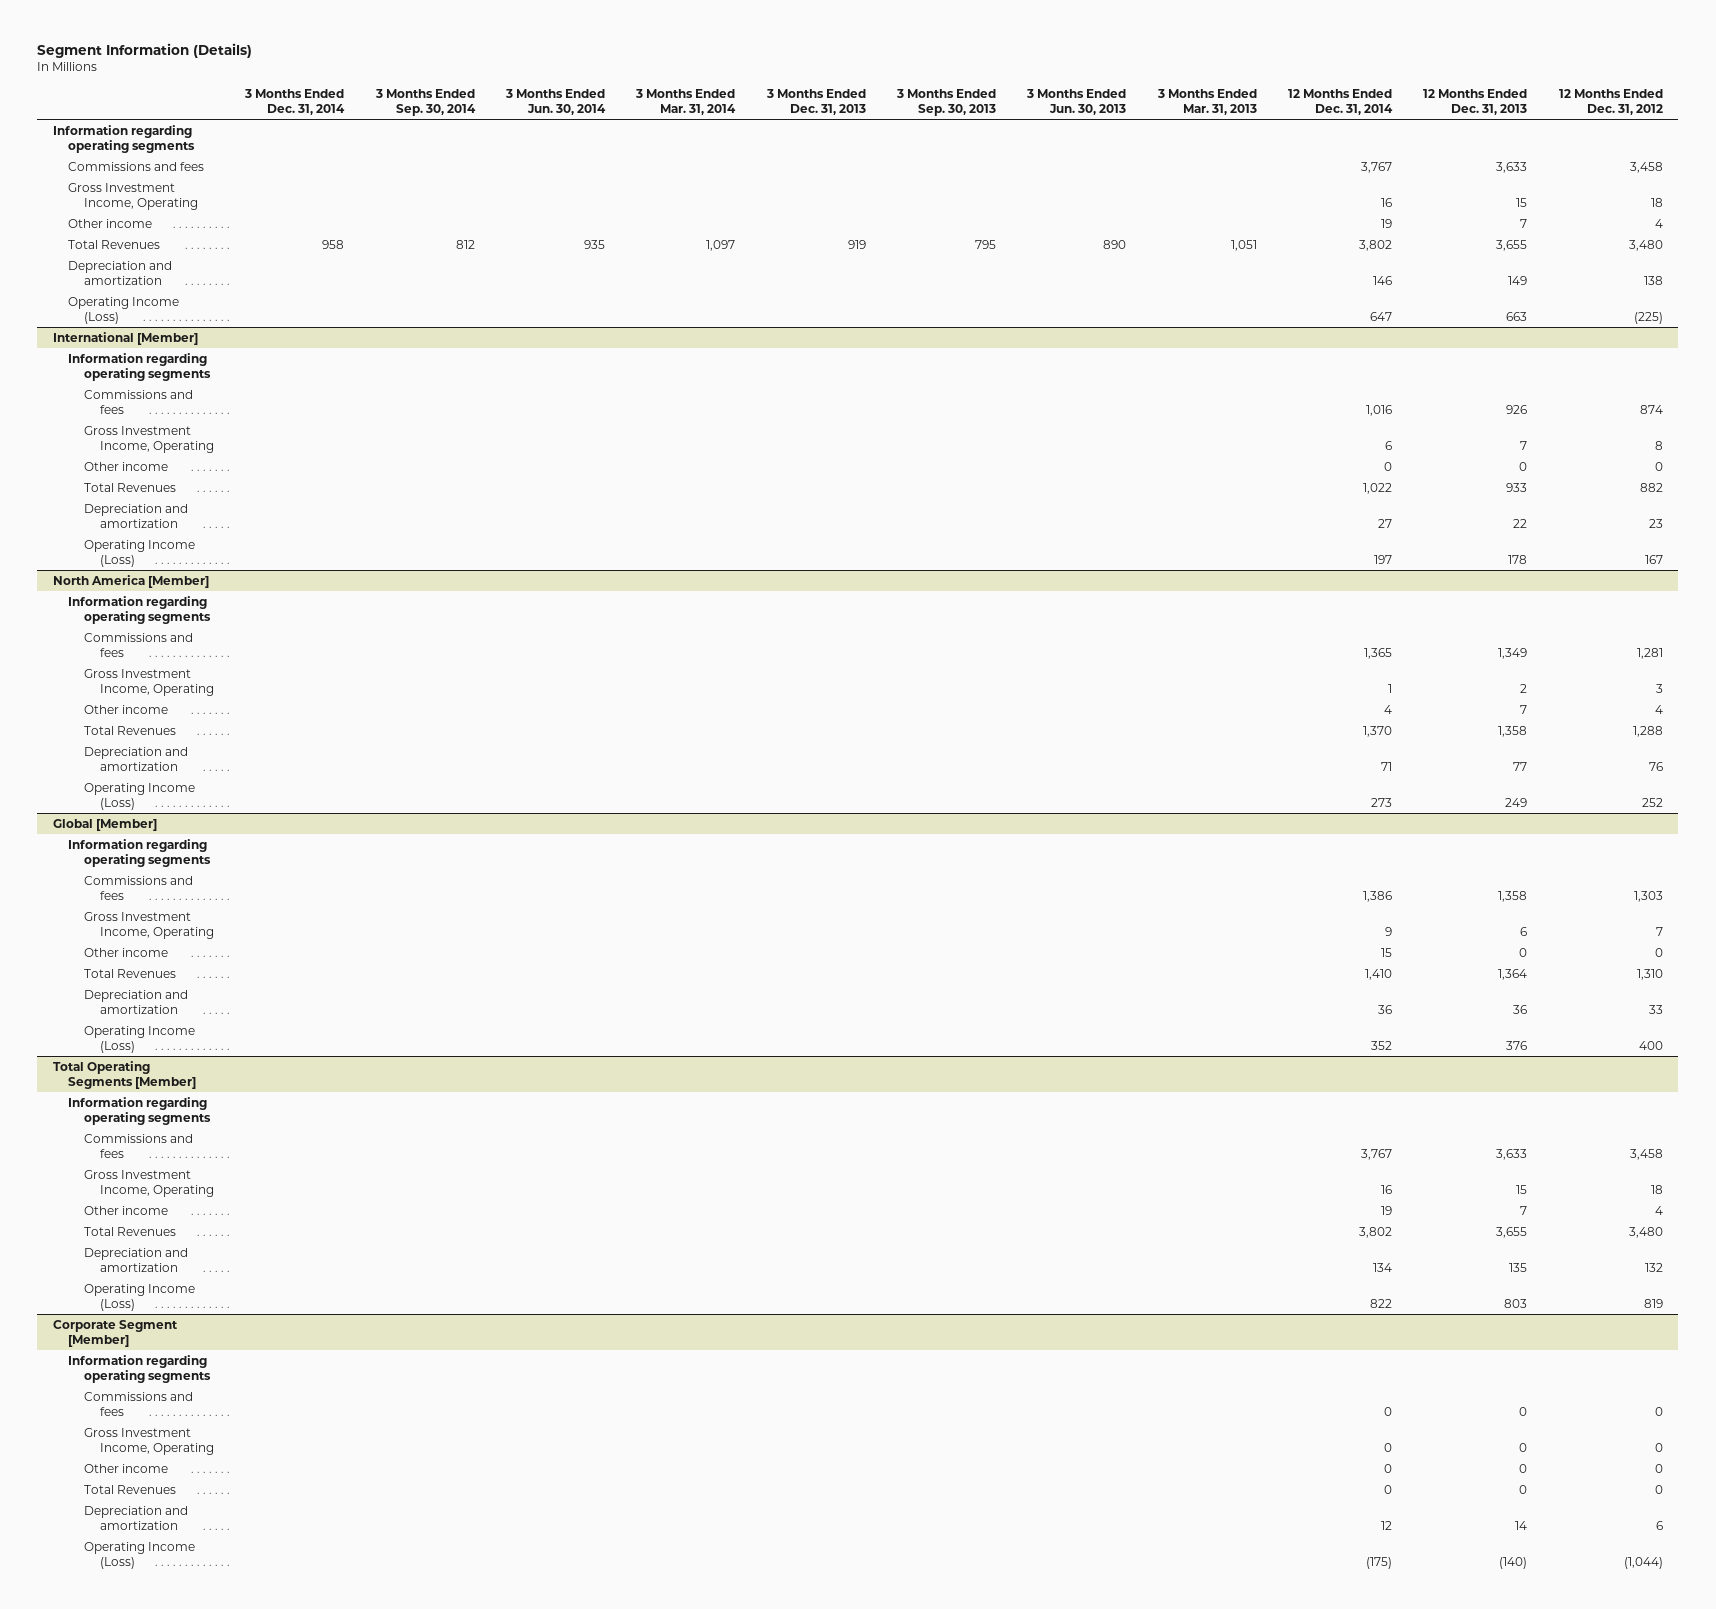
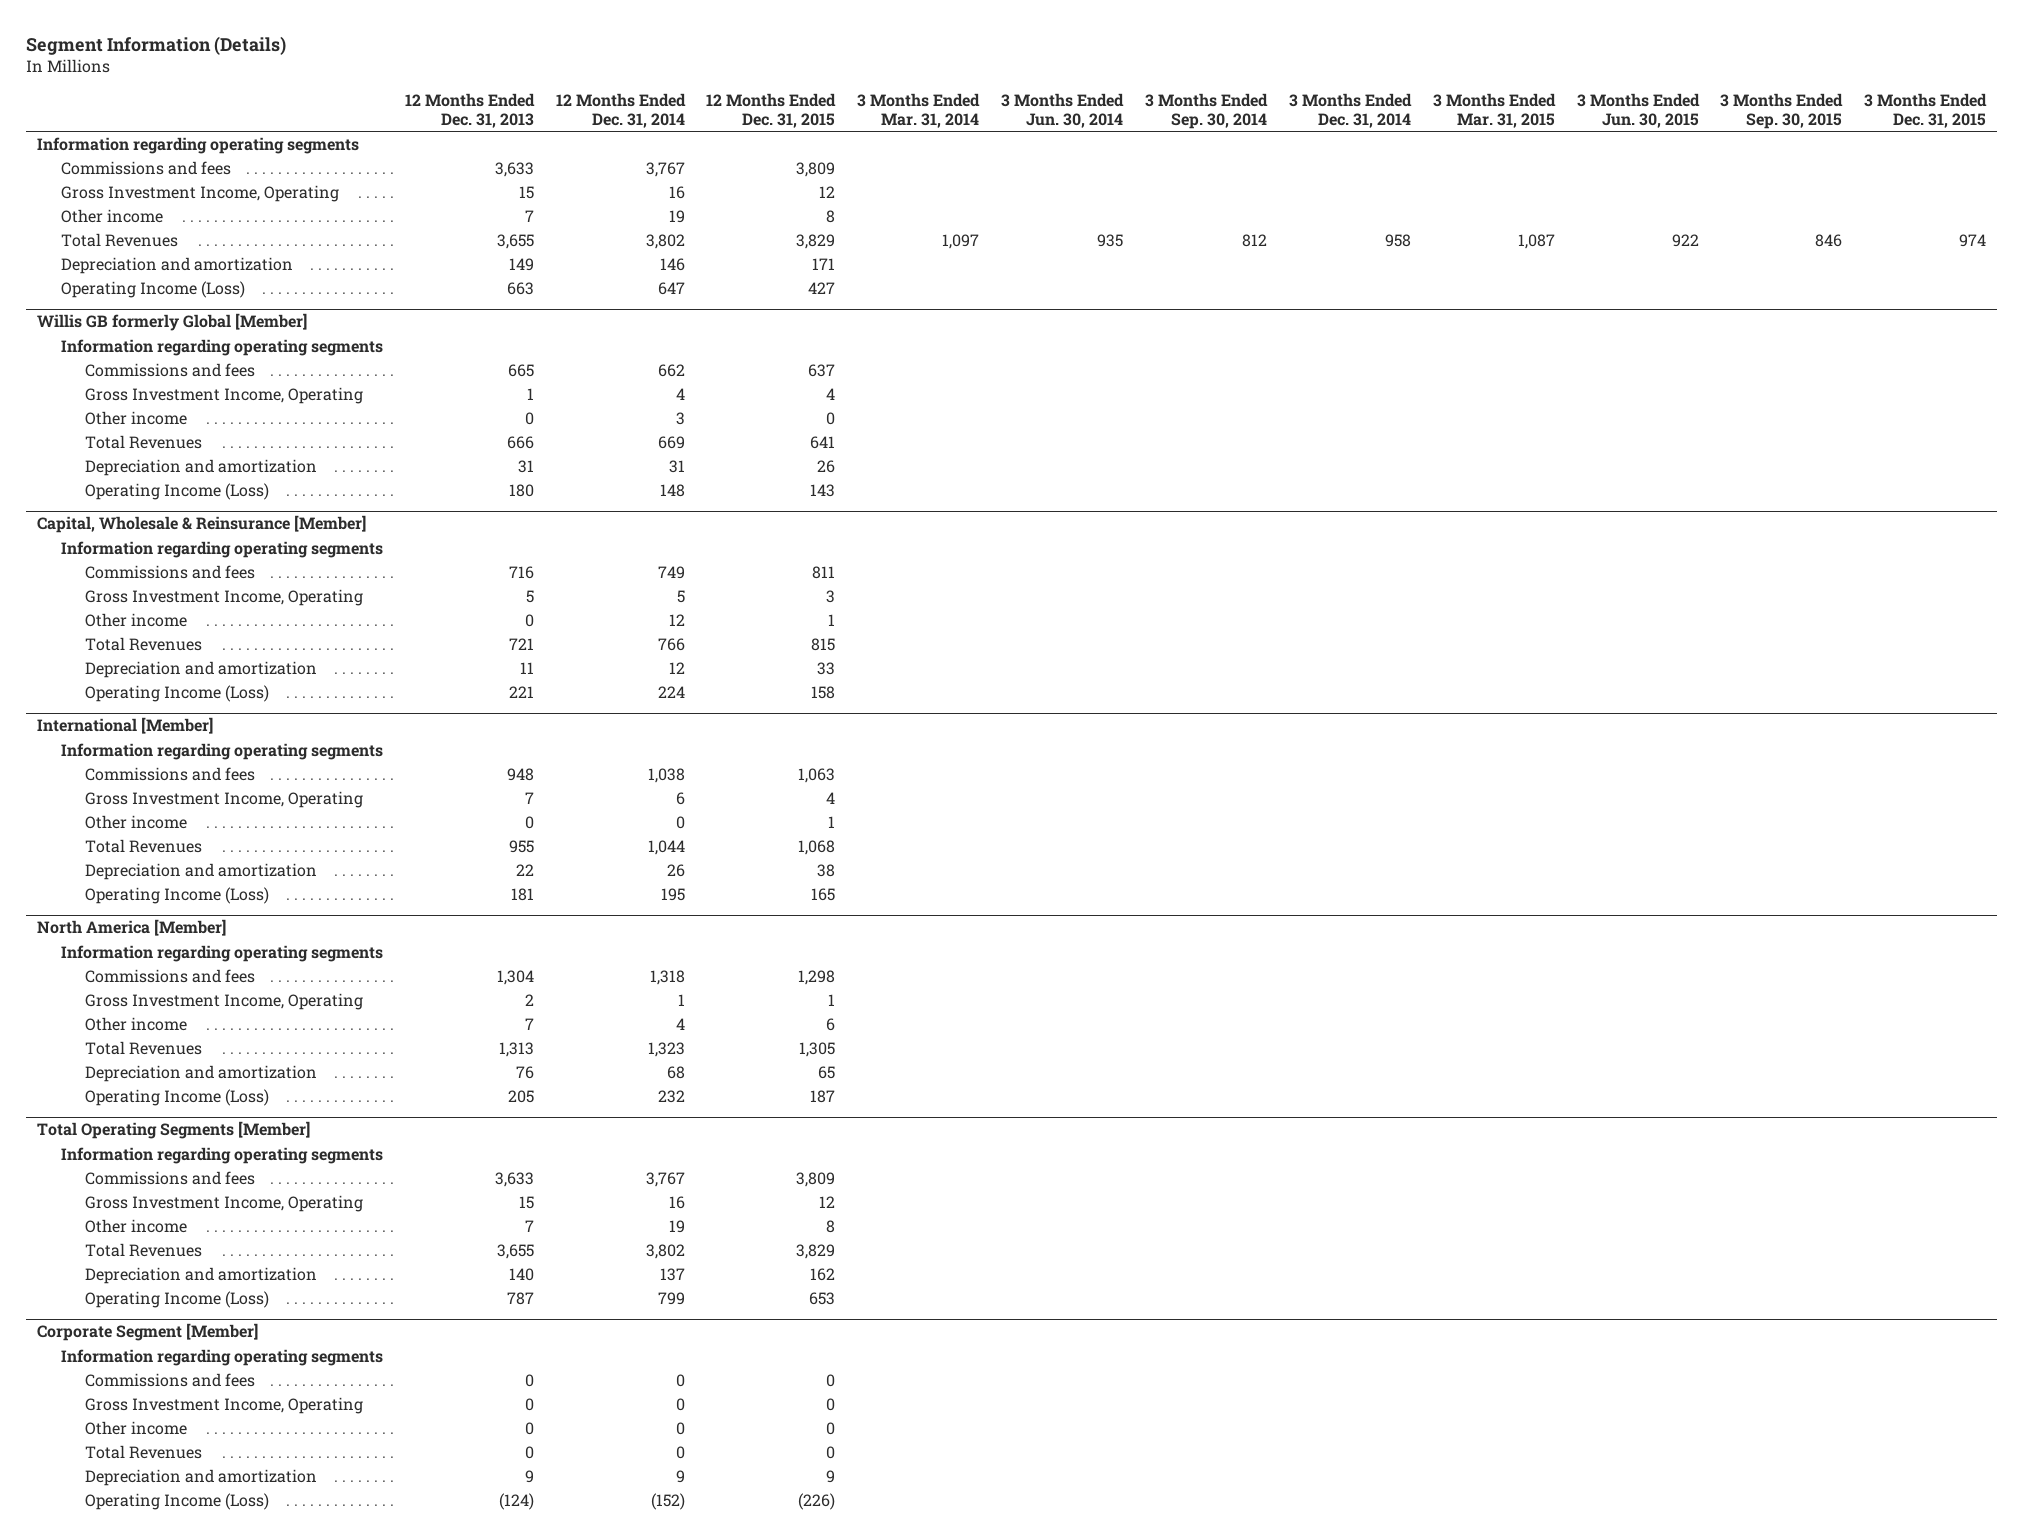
- | 3 Months Ended Dec. 31, 2014 | 3 Months Ended Sep. 30, 2014 | 3 Months Ended Jun. 30, 2014 | 3 Months Ended Mar. 31, 2014 | 3 Months Ended Dec. 31, 2013 | 3 Months Ended Sep. 30, 2013 | 3 Months Ended Jun. 30, 2013 | 3 Months Ended Mar. 31, 2013 | 12 Months Ended Dec. 31, 2014 | 12 Months Ended Dec. 31, 2013 | 12 Months Ended Dec. 31, 2012
+ | 12 Months Ended Dec. 31, 2013 | 12 Months Ended Dec. 31, 2014 | 12 Months Ended Dec. 31, 2015 | 3 Months Ended Mar. 31, 2014 | 3 Months Ended Jun. 30, 2014 | 3 Months Ended Sep. 30, 2014 | 3 Months Ended Dec. 31, 2014 | 3 Months Ended Mar. 31, 2015 | 3 Months Ended Jun. 30, 2015 | 3 Months Ended Sep. 30, 2015 | 3 Months Ended Dec. 31, 2015
+ Willis GB formerly Global [Member]
+ Information regarding operating segments
+ Commissions and fees | 665 | 662 | 637 | | | | | | | |
+ Gross Investment Income, Operating | 1 | 4 | 4 | | | | | | | |
+ Other income | 0 | 3 | 0 | | | | | | | |
+ Total Revenues | 666 | 669 | 641 | | | | | | | |
+ Depreciation and amortization | 31 | 31 | 26 | | | | | | | |
+ Operating Income (Loss) | 180 | 148 | 143 | | | | | | | |
+ Capital, Wholesale & Reinsurance [Member]
+ Information regarding operating segments
+ Commissions and fees | 716 | 749 | 811 | | | | | | | |
+ Gross Investment Income, Operating | 5 | 5 | 3 | | | | | | | |
+ Other income | 0 | 12 | 1 | | | | | | | |
+ Total Revenues | 721 | 766 | 815 | | | | | | | |
+ Depreciation and amortization | 11 | 12 | 33 | | | | | | | |
+ Operating Income (Loss) | 221 | 224 | 158 | | | | | | | |
@ International [Member]
- Commissions and fees | | | | | | | | | 1,016 | 926 | 874
+ Commissions and fees | 948 | 1,038 | 1,063 | | | | | | | |
- Total Revenues | | | | | | | | | 1,022 | 933 | 882
- Depreciation and amortization | | | | | | | | | 27 | 22 | 23
- Operating Income (Loss) | | | | | | | | | 197 | 178 | 167
+ Total Revenues | 955 | 1,044 | 1,068 | | | | | | | |
+ Depreciation and amortization | 22 | 26 | 38 | | | | | | | |
+ Operating Income (Loss) | 181 | 195 | 165 | | | | | | | |
@ North America [Member]
- Commissions and fees | | | | | | | | | 1,365 | 1,349 | 1,281
+ Commissions and fees | 1,304 | 1,318 | 1,298 | | | | | | | |
- Total Revenues | | | | | | | | | 1,370 | 1,358 | 1,288
- Depreciation and amortization | | | | | | | | | 71 | 77 | 76
- Operating Income (Loss) | | | | | | | | | 273 | 249 | 252
- Global [Member]
- Information regarding operating segments
- Commissions and fees | | | | | | | | | 1,386 | 1,358 | 1,303
- Gross Investment Income, Operating | | | | | | | | | 9 | 6 | 7
- Other income | | | | | | | | | 15 | 0 | 0
- Total Revenues | | | | | | | | | 1,410 | 1,364 | 1,310
- Depreciation and amortization | | | | | | | | | 36 | 36 | 33
- Operating Income (Loss) | | | | | | | | | 352 | 376 | 400
@ North America [Member]
+ Total Revenues | 1,313 | 1,323 | 1,305 | | | | | | | |
+ Depreciation and amortization | 76 | 68 | 65 | | | | | | | |
+ Operating Income (Loss) | 205 | 232 | 187 | | | | | | | |
@ Total Operating Segments [Member]
- Depreciation and amortization | | | | | | | | | 134 | 135 | 132
- Operating Income (Loss) | | | | | | | | | 822 | 803 | 819
+ Depreciation and amortization | 140 | 137 | 162 | | | | | | | |
+ Operating Income (Loss) | 787 | 799 | 653 | | | | | | | |
@ Corporate Segment [Member]
- Depreciation and amortization | | | | | | | | | 12 | 14 | 6
- Operating Income (Loss) | | | | | | | | | (175) | (140) | (1,044)
+ Depreciation and amortization | 9 | 9 | 9 | | | | | | | |
+ Operating Income (Loss) | (124) | (152) | (226) | | | | | | | |

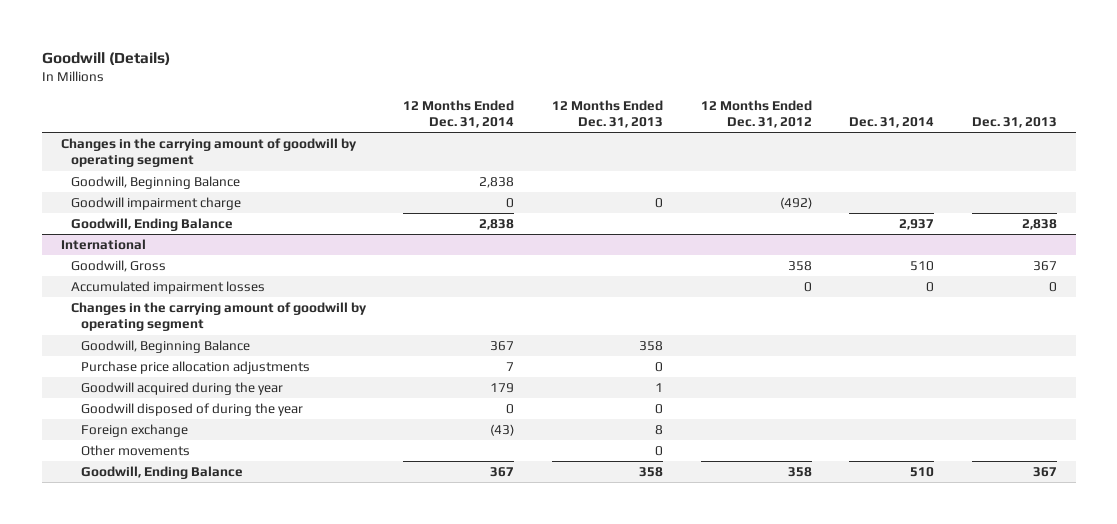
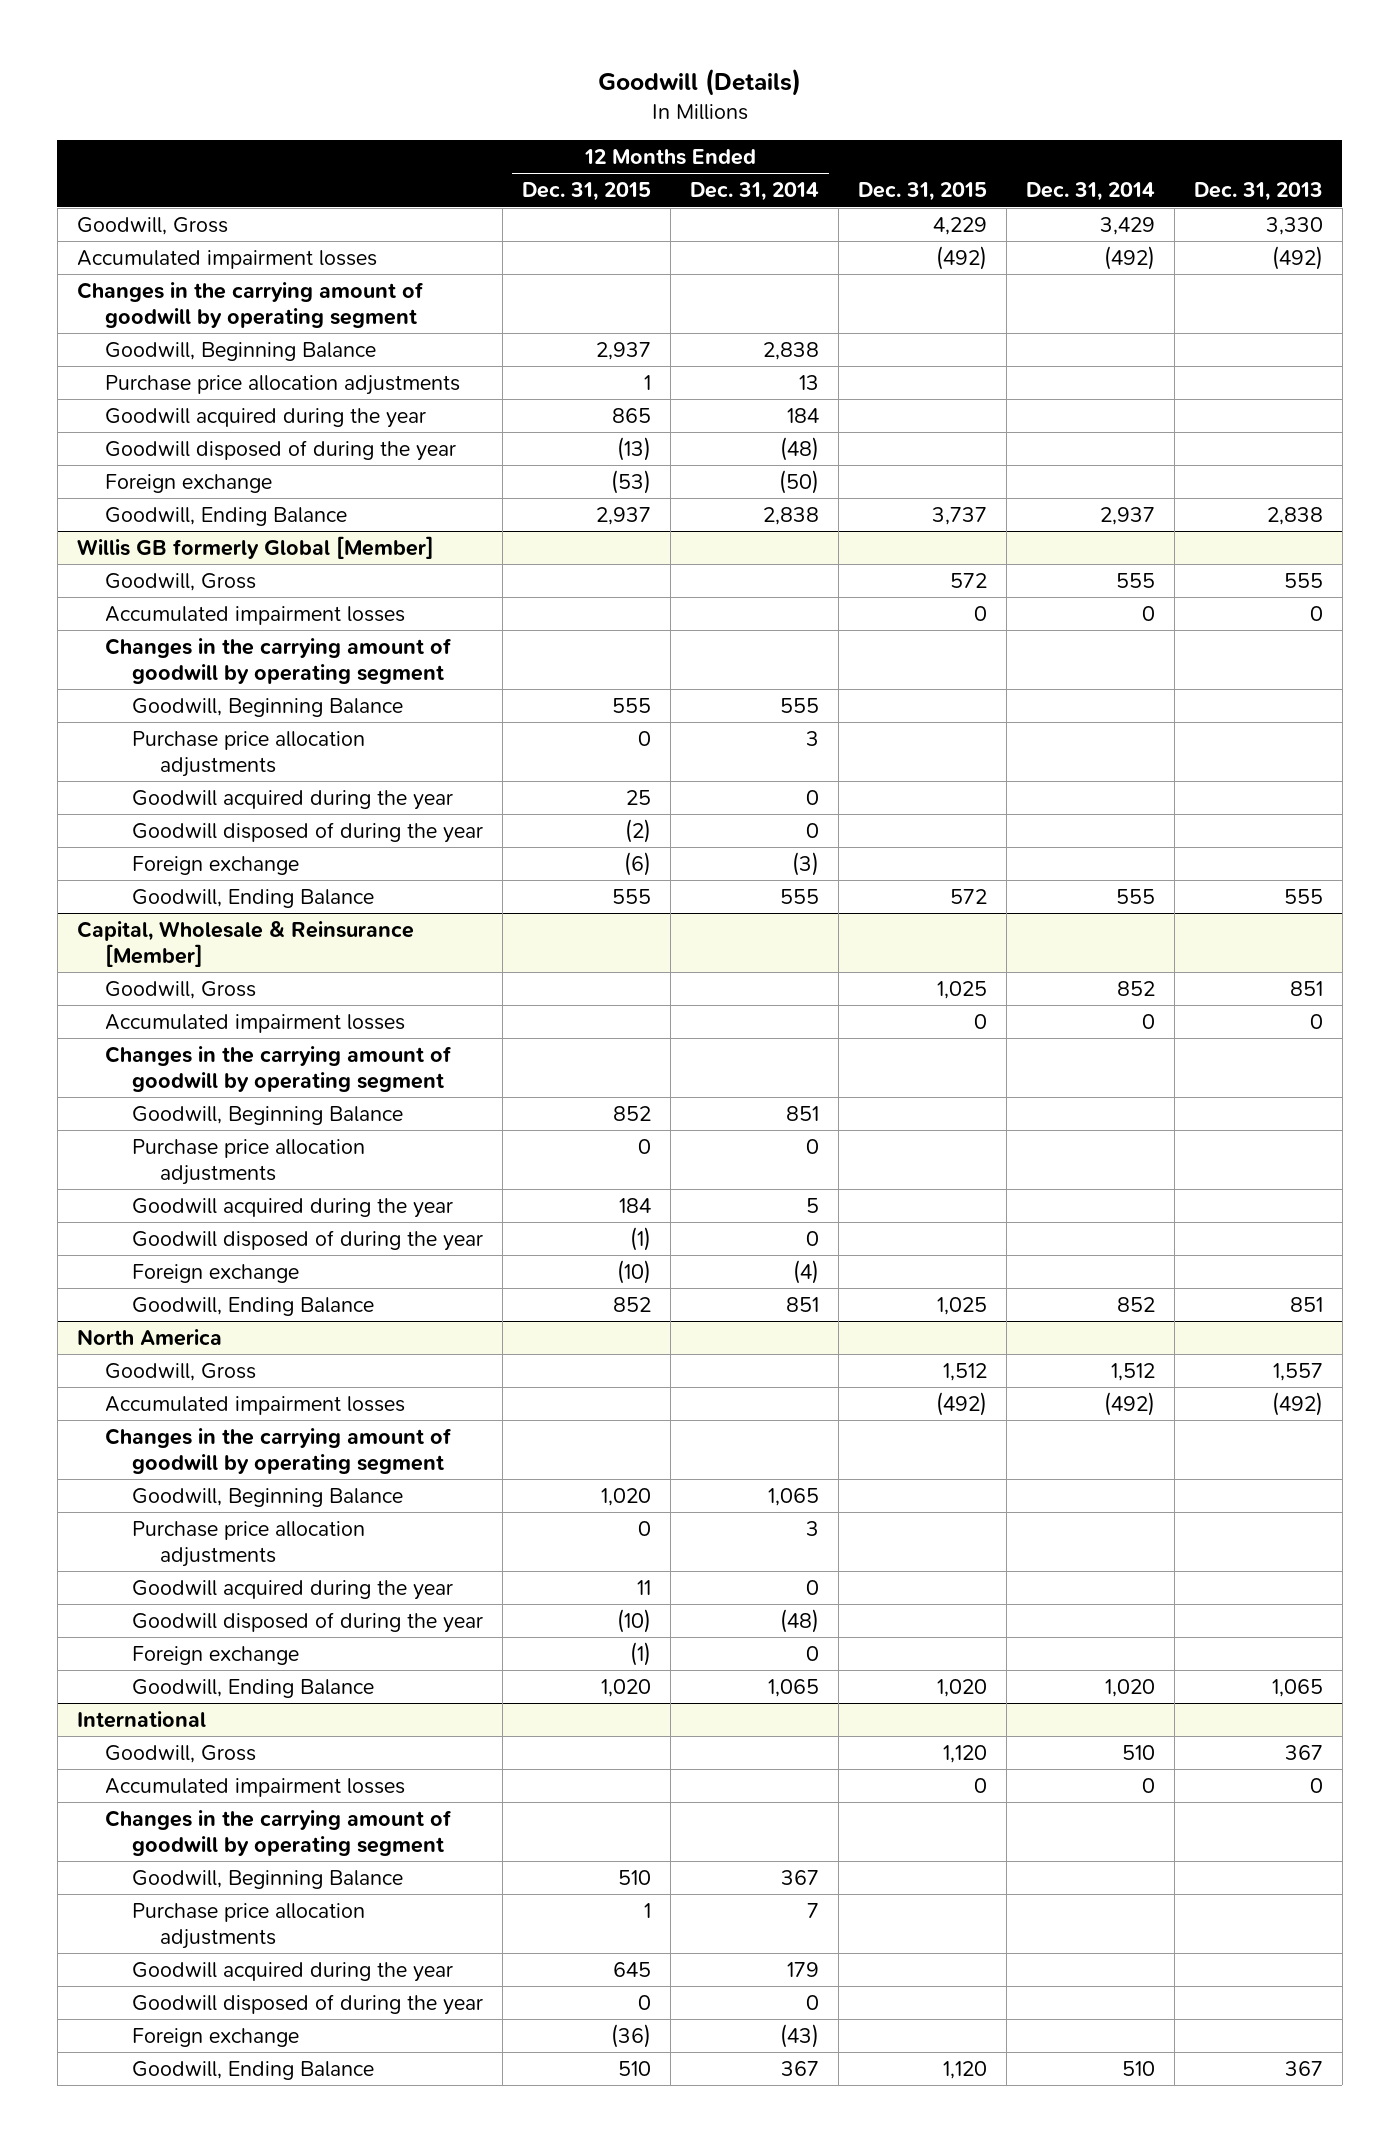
- | 12 Months Ended Dec. 31, 2014 | 12 Months Ended Dec. 31, 2013 | 12 Months Ended Dec. 31, 2012 | Dec. 31, 2014 | Dec. 31, 2013
+ | 12 Months Ended Dec. 31, 2015 | 12 Months Ended Dec. 31, 2014 | Dec. 31, 2015 | Dec. 31, 2014 | Dec. 31, 2013
+ Goodwill, Gross | | | 4,229 | 3,429 | 3,330
+ Accumulated impairment losses | | | (492) | (492) | (492)
- Goodwill impairment charge | 0 | 0 | (492) | |
+ Purchase price allocation adjustments | 1 | 13 | | |
+ Goodwill acquired during the year | 865 | 184 | | |
+ Goodwill disposed of during the year | (13) | (48) | | |
+ Foreign exchange | (53) | (50) | | |
+ Willis GB formerly Global [Member]
+ Goodwill, Gross | | | 572 | 555 | 555
+ Accumulated impairment losses | | | 0 | 0 | 0
+ Changes in the carrying amount of goodwill by operating segment
+ Goodwill, Beginning Balance | 555 | 555 | | |
+ Purchase price allocation adjustments | 0 | 3 | | |
+ Goodwill acquired during the year | 25 | 0 | | |
+ Goodwill disposed of during the year | (2) | 0 | | |
+ Foreign exchange | (6) | (3) | | |
+ Goodwill, Ending Balance | 555 | 555 | 572 | 555 | 555
+ Capital, Wholesale & Reinsurance [Member]
+ Goodwill, Gross | | | 1,025 | 852 | 851
+ Accumulated impairment losses | | | 0 | 0 | 0
+ Changes in the carrying amount of goodwill by operating segment
+ Goodwill, Beginning Balance | 852 | 851 | | |
+ Purchase price allocation adjustments | 0 | 0 | | |
+ Goodwill acquired during the year | 184 | 5 | | |
+ Goodwill disposed of during the year | (1) | 0 | | |
+ Foreign exchange | (10) | (4) | | |
+ Goodwill, Ending Balance | 852 | 851 | 1,025 | 852 | 851
+ North America
+ Goodwill, Gross | | | 1,512 | 1,512 | 1,557
+ Accumulated impairment losses | | | (492) | (492) | (492)
+ Changes in the carrying amount of goodwill by operating segment
+ Goodwill, Beginning Balance | 1,020 | 1,065 | | |
+ Purchase price allocation adjustments | 0 | 3 | | |
+ Goodwill acquired during the year | 11 | 0 | | |
+ Goodwill disposed of during the year | (10) | (48) | | |
+ Foreign exchange | (1) | 0 | | |
+ Goodwill, Ending Balance | 1,020 | 1,065 | 1,020 | 1,020 | 1,065
@ International
- Other movements | | 0 | | |

